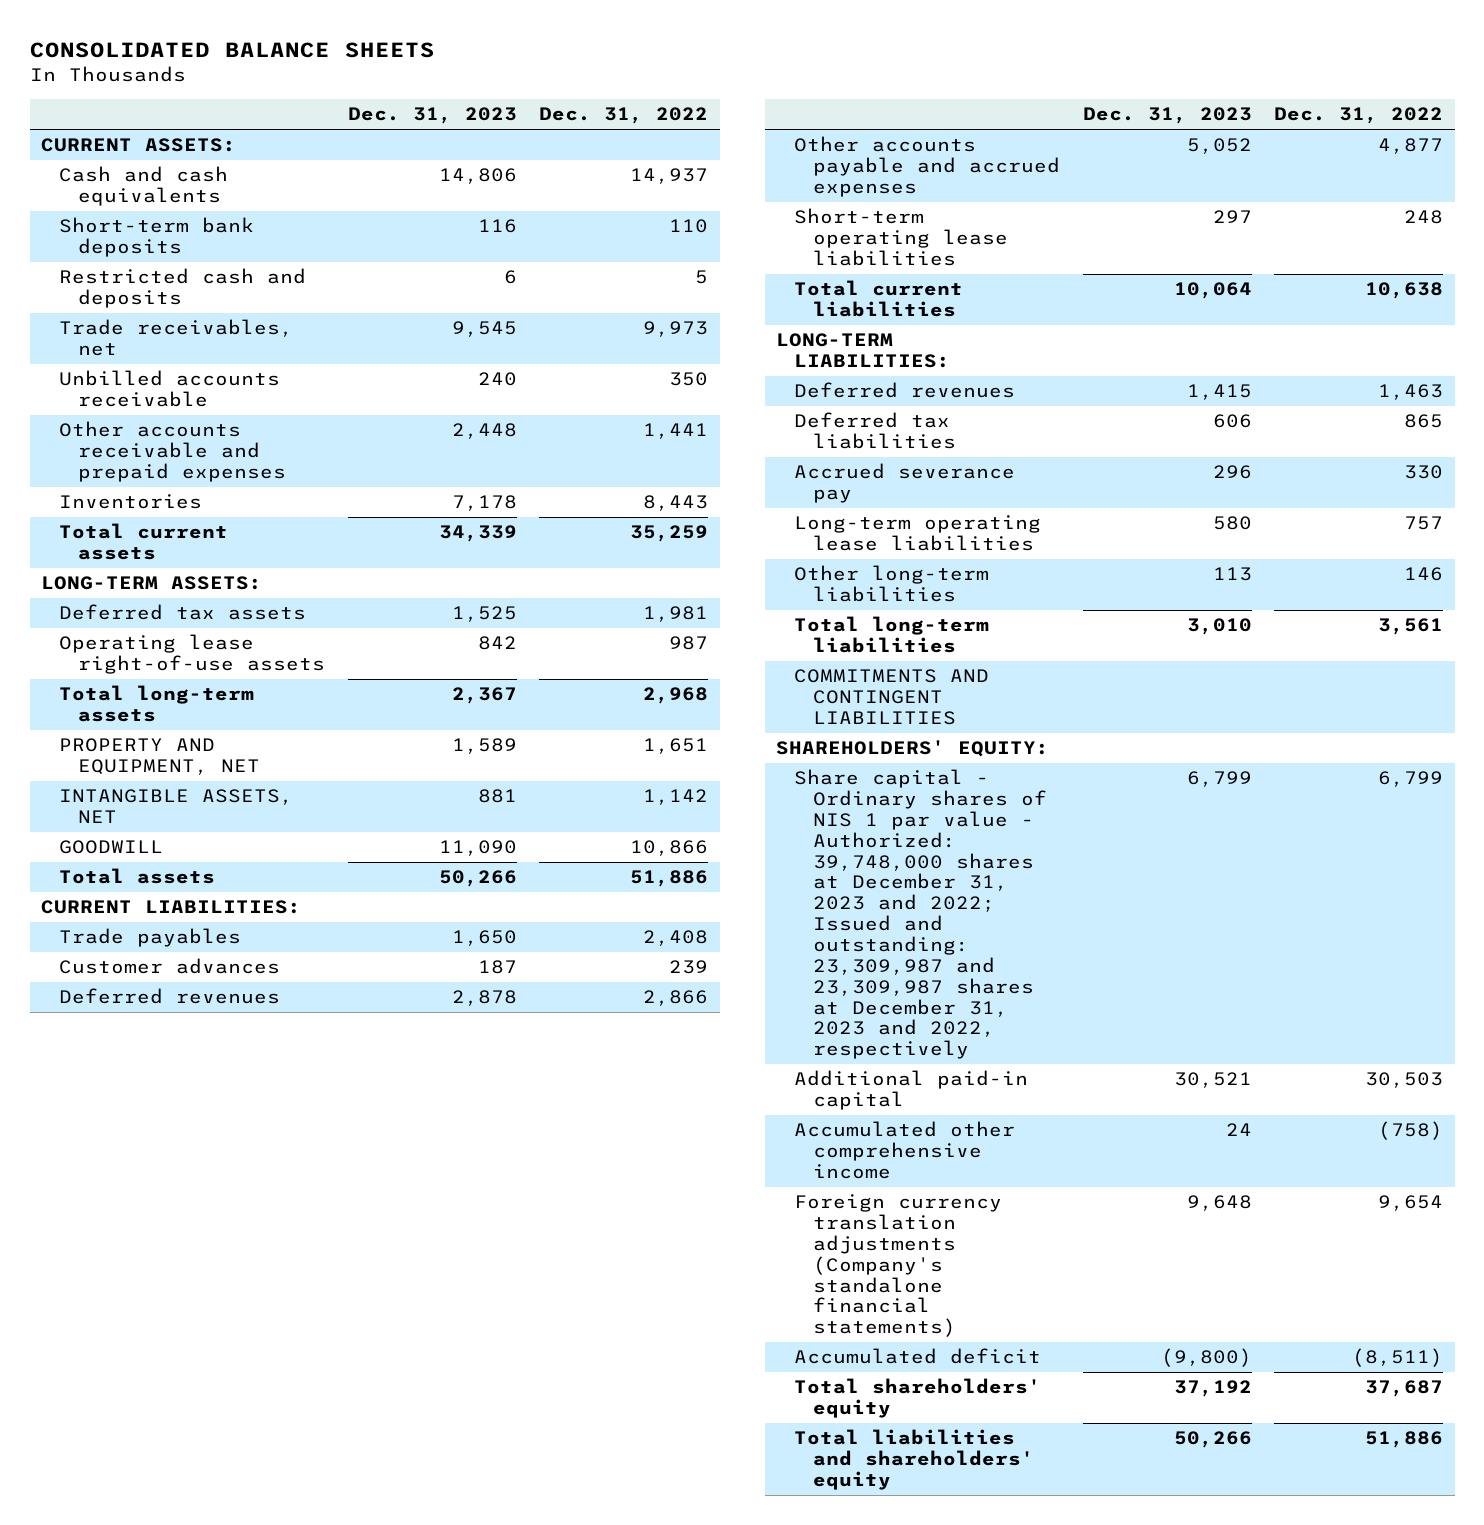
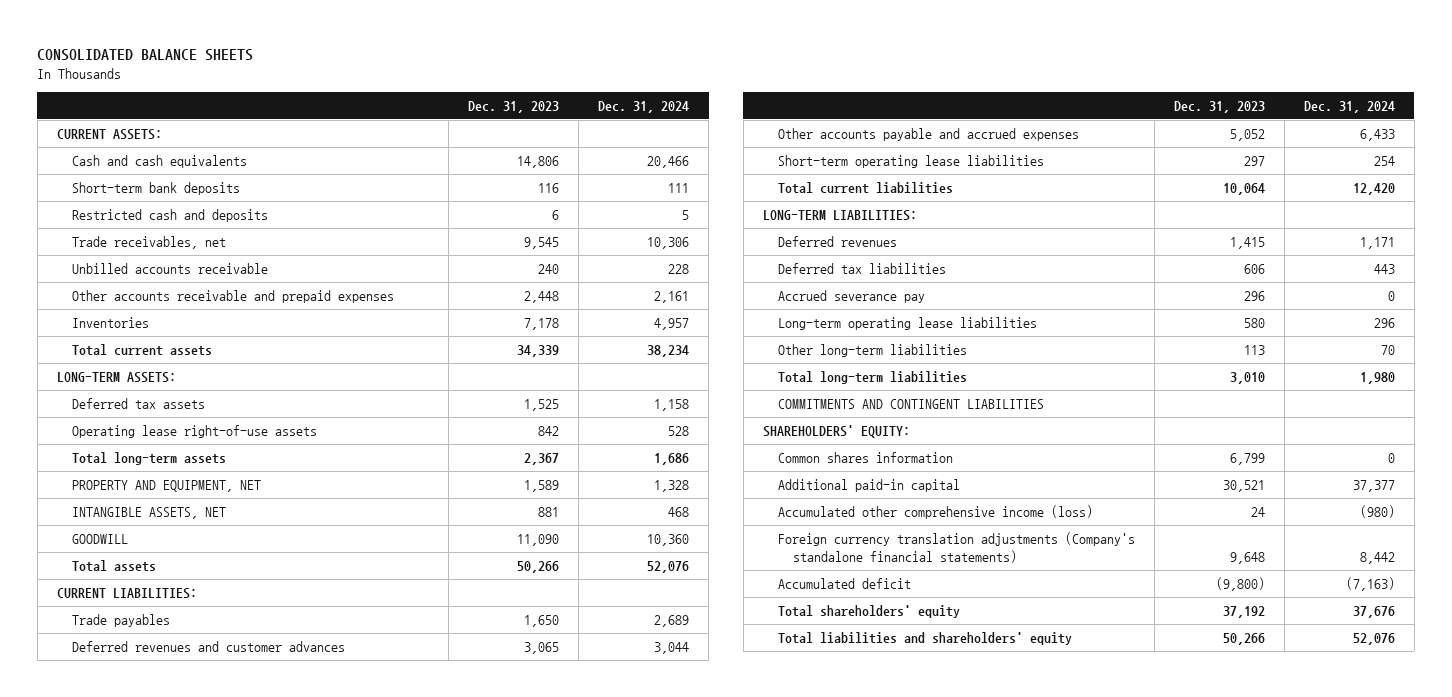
- | Dec. 31, 2023 | Dec. 31, 2022
+ | Dec. 31, 2023 | Dec. 31, 2024
- Customer advances | 187 | 239
- Deferred revenues | 2,878 | 2,866
+ Deferred revenues and customer advances | 3,065 | 3,044
- Share capital - Ordinary shares of NIS 1 par value - Authorized: 39,748,000 shares at December 31, 2023 and 2022; Issued and outstanding: 23,309,987 and 23,309,987 shares at December 31, 2023 and 2022, respectively | 6,799 | 6,799
+ Common shares information | 6,799 | 0
- Accumulated other comprehensive income | 24 | (758)
+ Accumulated other comprehensive income (loss) | 24 | (980)

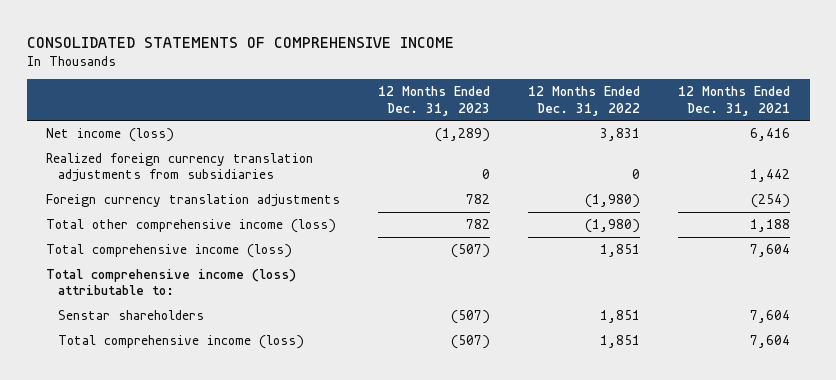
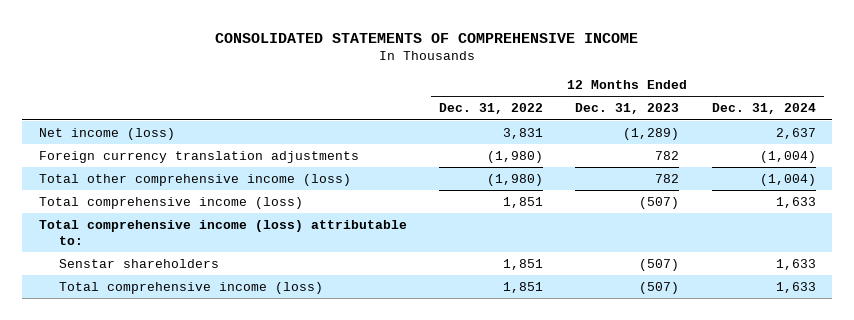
- | 12 Months Ended Dec. 31, 2023 | 12 Months Ended Dec. 31, 2022 | 12 Months Ended Dec. 31, 2021
+ | 12 Months Ended Dec. 31, 2022 | 12 Months Ended Dec. 31, 2023 | 12 Months Ended Dec. 31, 2024
- Realized foreign currency translation adjustments from subsidiaries | 0 | 0 | 1,442

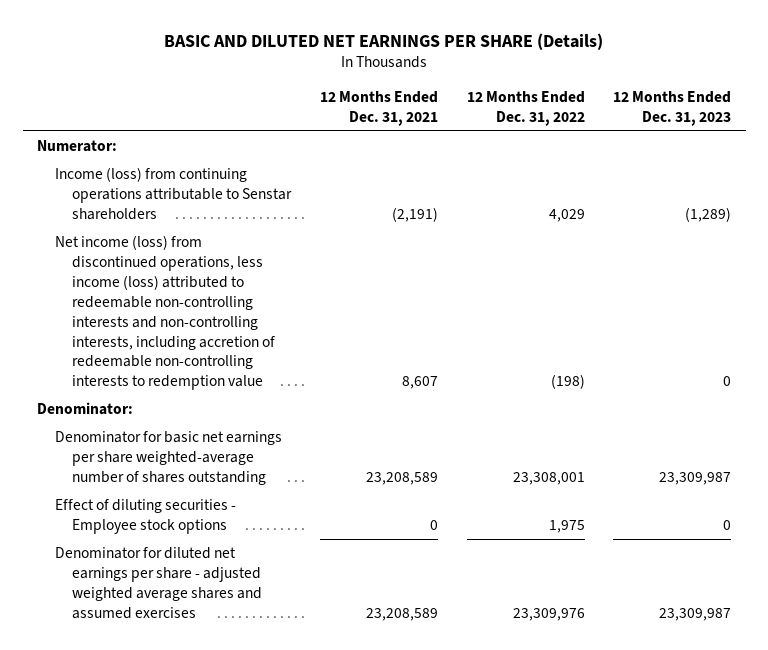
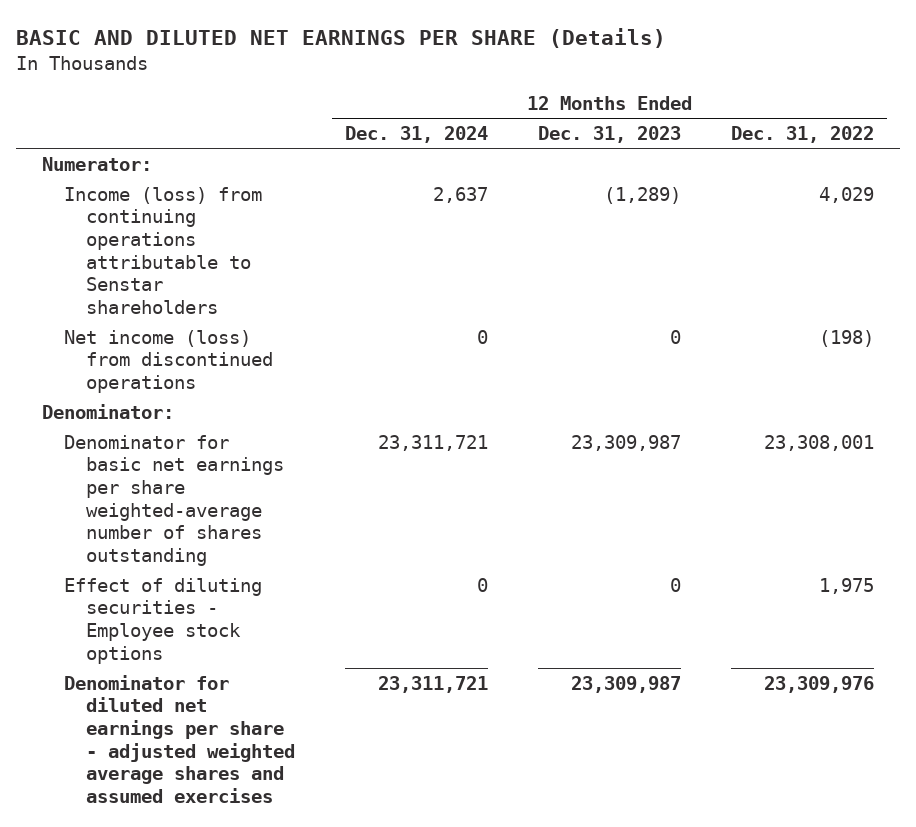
- | 12 Months Ended Dec. 31, 2021 | 12 Months Ended Dec. 31, 2022 | 12 Months Ended Dec. 31, 2023
+ | 12 Months Ended Dec. 31, 2024 | 12 Months Ended Dec. 31, 2023 | 12 Months Ended Dec. 31, 2022
- Net income (loss) from discontinued operations, less income (loss) attributed to redeemable non-controlling interests and non-controlling interests, including accretion of redeemable non-controlling interests to redemption value | 8,607 | (198) | 0
+ Net income (loss) from discontinued operations | 0 | 0 | (198)

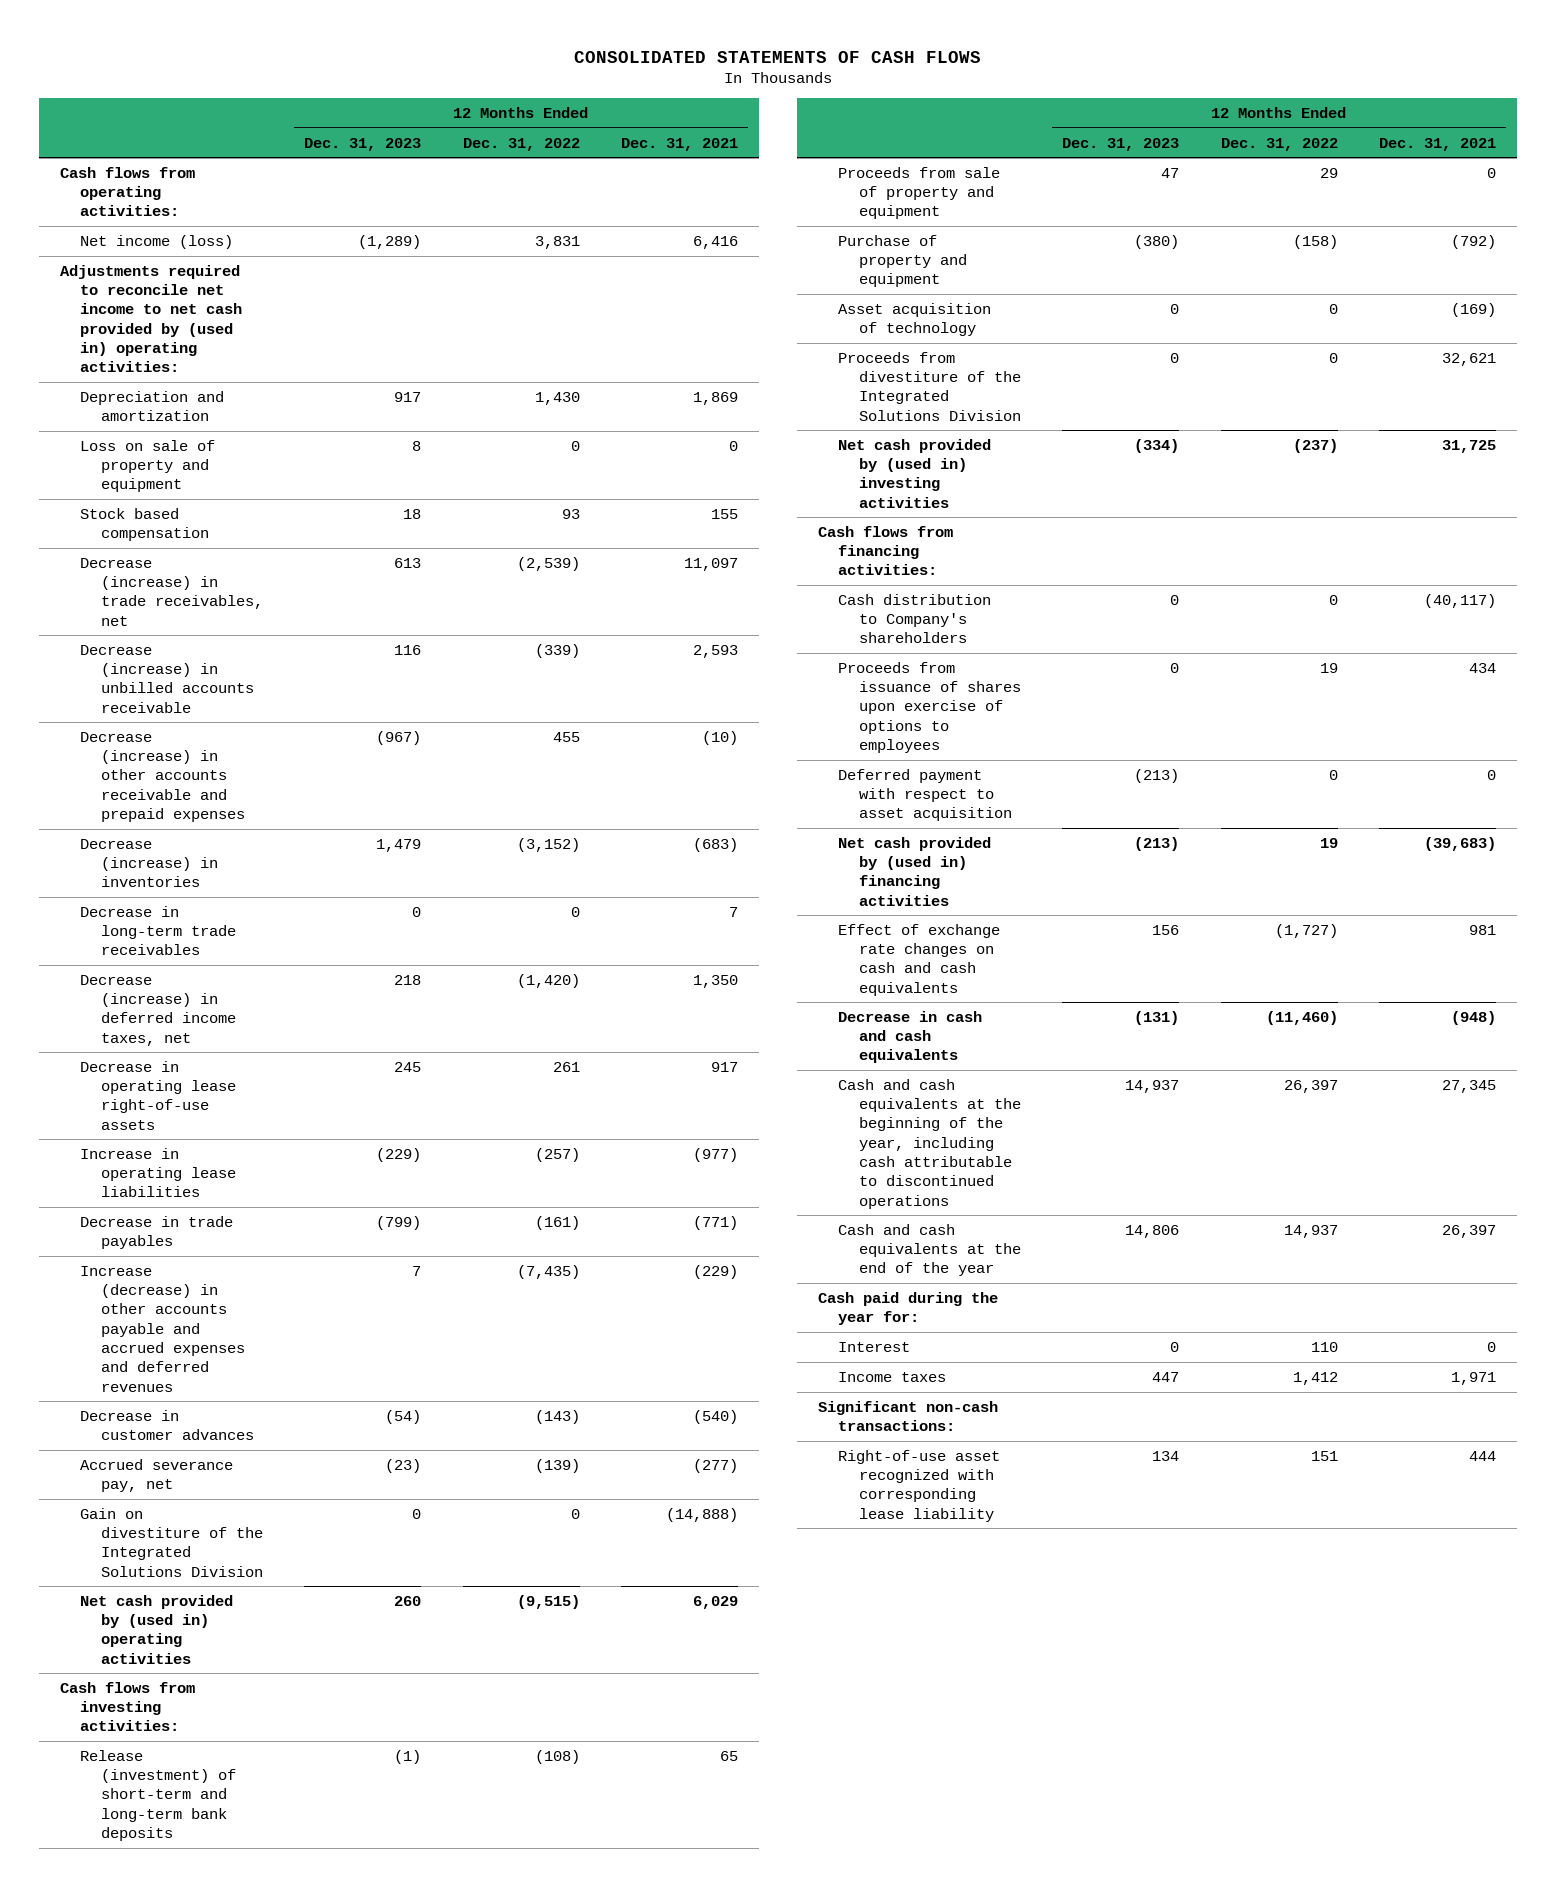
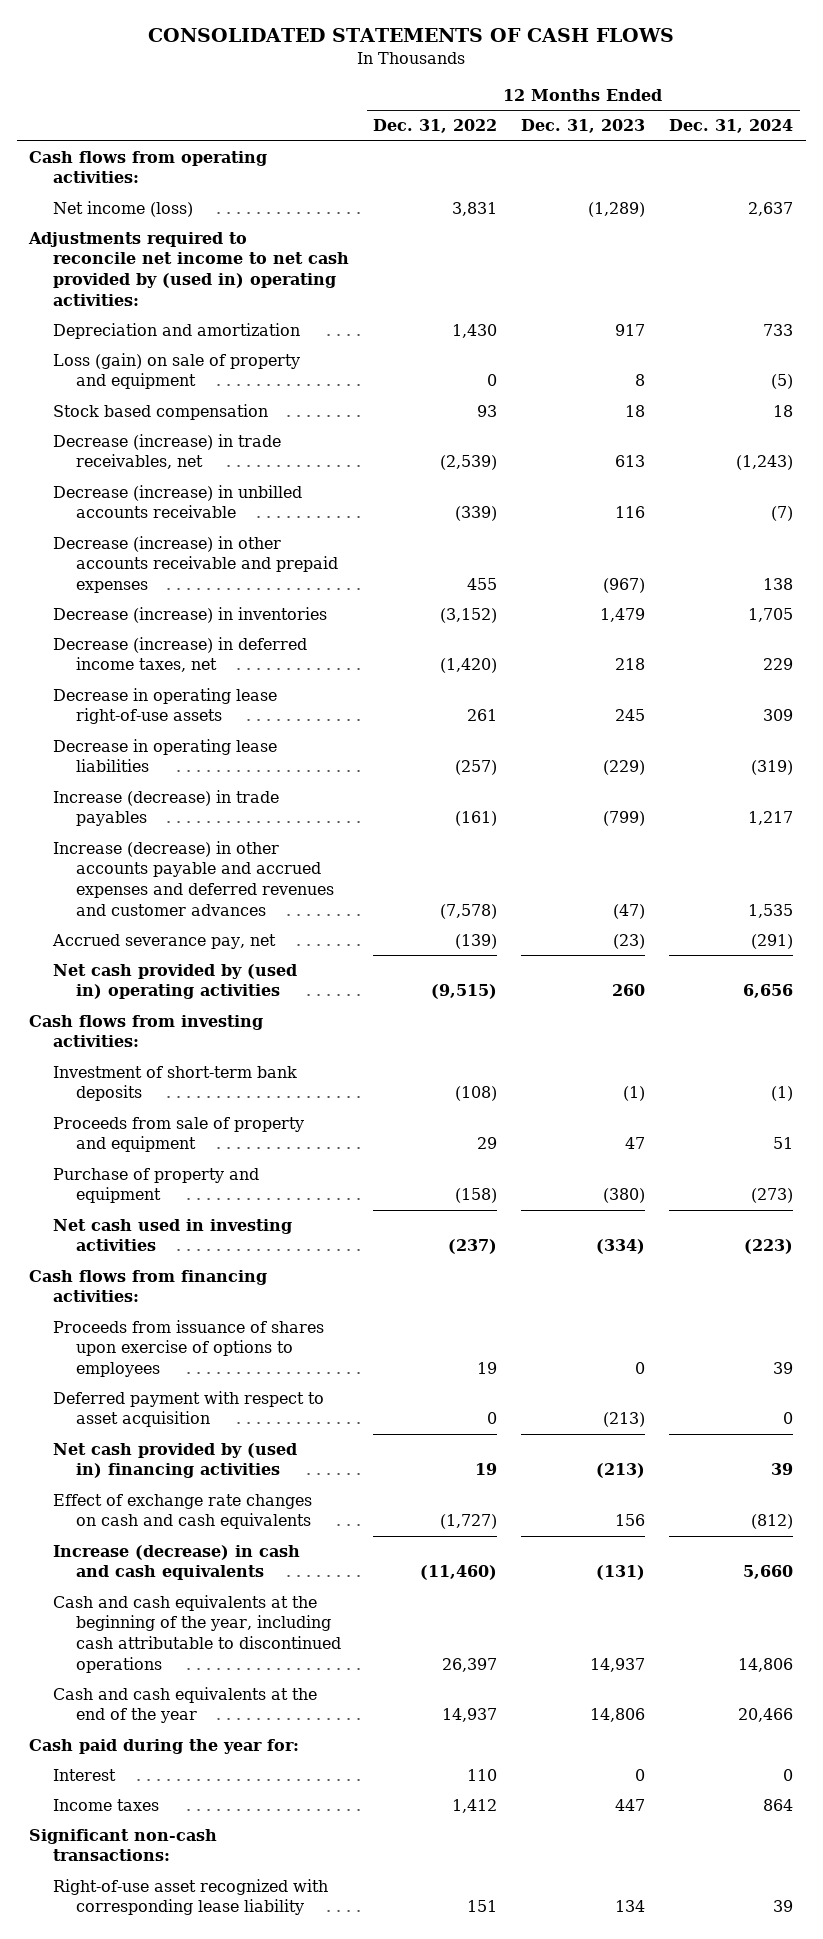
- | 12 Months Ended Dec. 31, 2023 | 12 Months Ended Dec. 31, 2022 | 12 Months Ended Dec. 31, 2021
+ | 12 Months Ended Dec. 31, 2022 | 12 Months Ended Dec. 31, 2023 | 12 Months Ended Dec. 31, 2024
- Loss on sale of property and equipment | 8 | 0 | 0
+ Loss (gain) on sale of property and equipment | 0 | 8 | (5)
- Decrease in long-term trade receivables | 0 | 0 | 7
- Increase in operating lease liabilities | (229) | (257) | (977)
- Decrease in trade payables | (799) | (161) | (771)
- Increase (decrease) in other accounts payable and accrued expenses and deferred revenues | 7 | (7,435) | (229)
- Decrease in customer advances | (54) | (143) | (540)
+ Decrease in operating lease liabilities | (257) | (229) | (319)
+ Increase (decrease) in trade payables | (161) | (799) | 1,217
+ Increase (decrease) in other accounts payable and accrued expenses and deferred revenues and customer advances | (7,578) | (47) | 1,535
- Gain on divestiture of the Integrated Solutions Division | 0 | 0 | (14,888)
- Release (investment) of short-term and long-term bank deposits | (1) | (108) | 65
+ Investment of short-term bank deposits | (108) | (1) | (1)
- Asset acquisition of technology | 0 | 0 | (169)
- Proceeds from divestiture of the Integrated Solutions Division | 0 | 0 | 32,621
- Net cash provided by (used in) investing activities | (334) | (237) | 31,725
+ Net cash used in investing activities | (237) | (334) | (223)
- Cash distribution to Company's shareholders | 0 | 0 | (40,117)
- Decrease in cash and cash equivalents | (131) | (11,460) | (948)
+ Increase (decrease) in cash and cash equivalents | (11,460) | (131) | 5,660

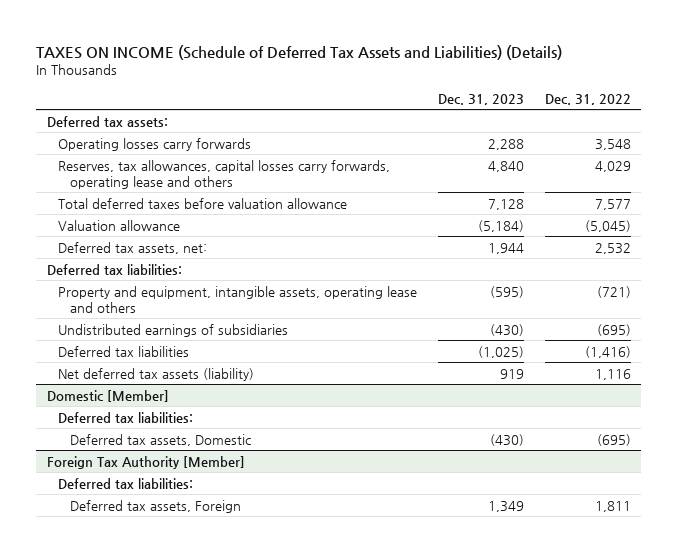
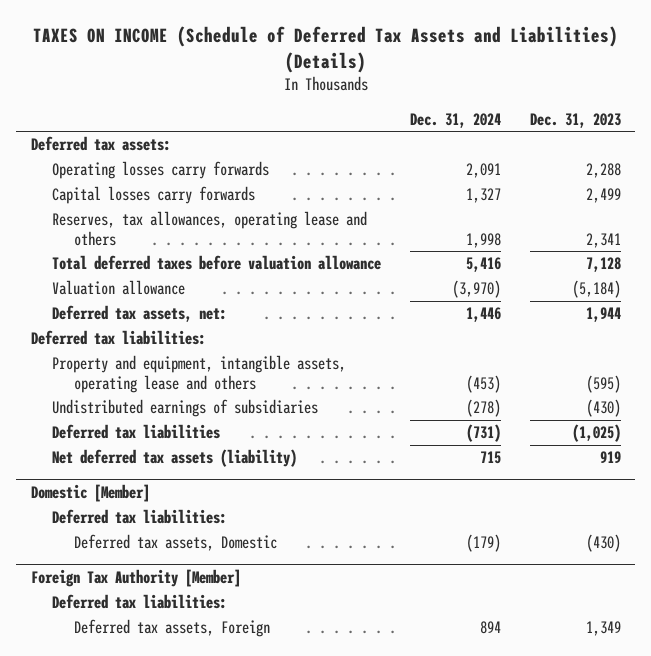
- | Dec. 31, 2023 | Dec. 31, 2022
+ | Dec. 31, 2024 | Dec. 31, 2023
- Reserves, tax allowances, capital losses carry forwards, operating lease and others | 4,840 | 4,029
+ Capital losses carry forwards | 1,327 | 2,499
+ Reserves, tax allowances, operating lease and others | 1,998 | 2,341

